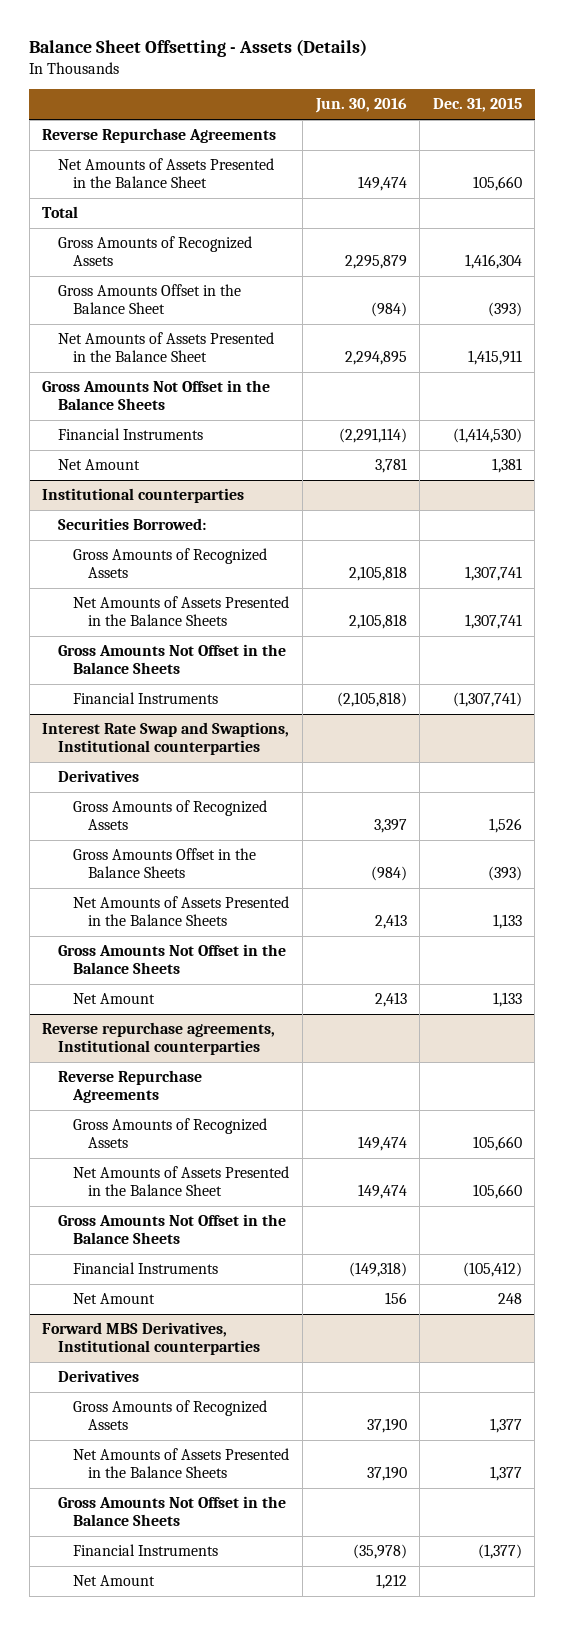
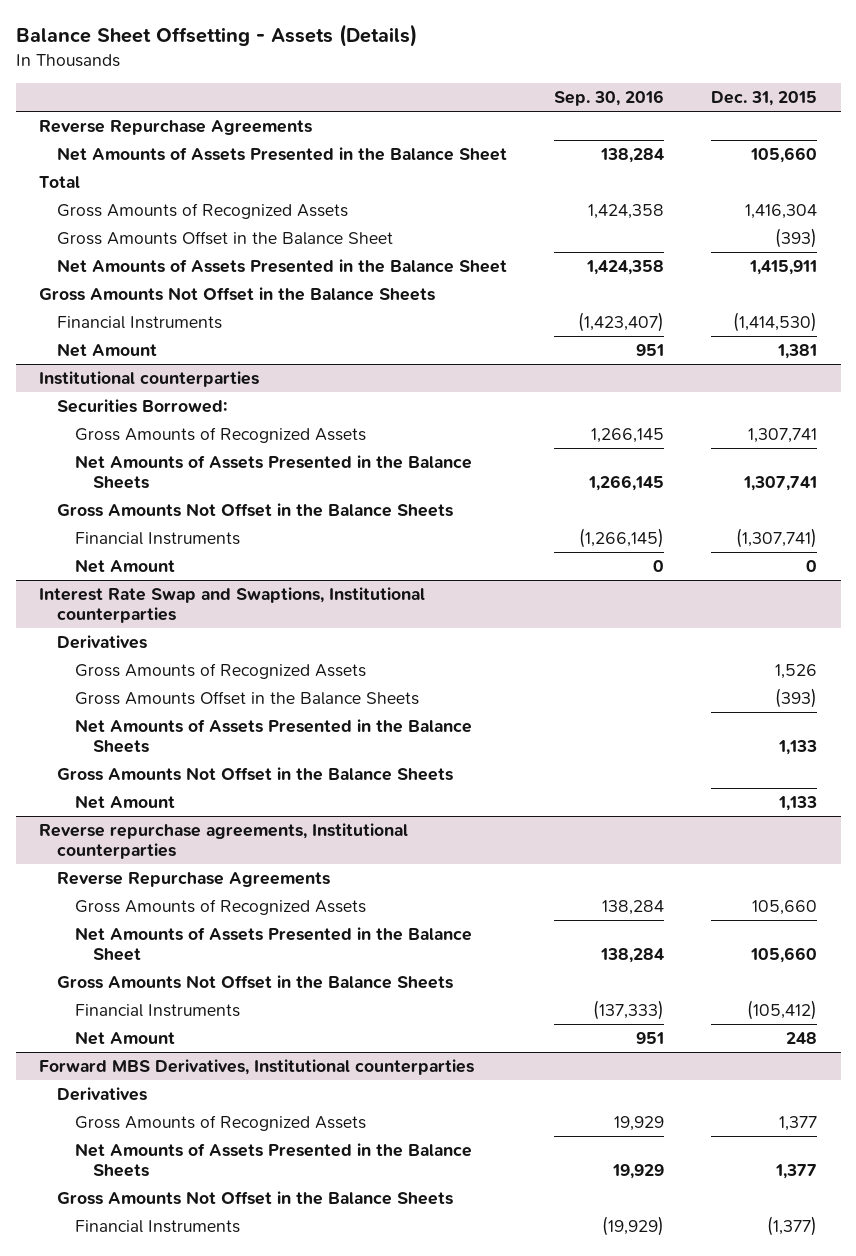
- | Jun. 30, 2016 | Dec. 31, 2015
+ | Sep. 30, 2016 | Dec. 31, 2015
@ Institutional counterparties
+ Net Amount | 0 | 0
@ Forward MBS Derivatives, Institutional counterparties
- Net Amount | 1,212 |

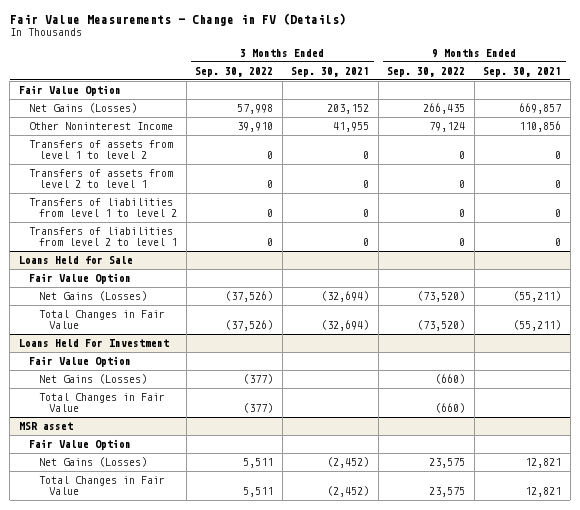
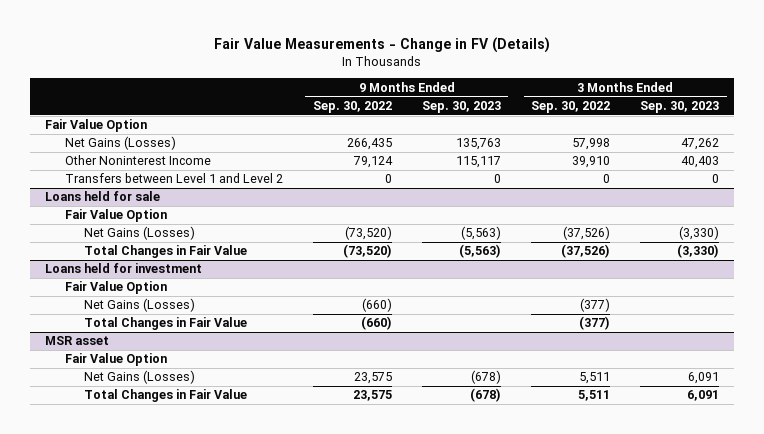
- | 3 Months Ended Sep. 30, 2022 | 3 Months Ended Sep. 30, 2021 | 9 Months Ended Sep. 30, 2022 | 9 Months Ended Sep. 30, 2021
+ | 9 Months Ended Sep. 30, 2022 | 9 Months Ended Sep. 30, 2023 | 3 Months Ended Sep. 30, 2022 | 3 Months Ended Sep. 30, 2023
- Transfers of assets from level 1 to level 2 | 0 | 0 | 0 | 0
- Transfers of assets from level 2 to level 1 | 0 | 0 | 0 | 0
- Transfers of liabilities from level 1 to level 2 | 0 | 0 | 0 | 0
- Transfers of liabilities from level 2 to level 1 | 0 | 0 | 0 | 0
- Loans Held for Sale
+ Transfers between Level 1 and Level 2 | 0 | 0 | 0 | 0
+ Loans held for sale
- Loans Held For Investment
+ Loans held for investment

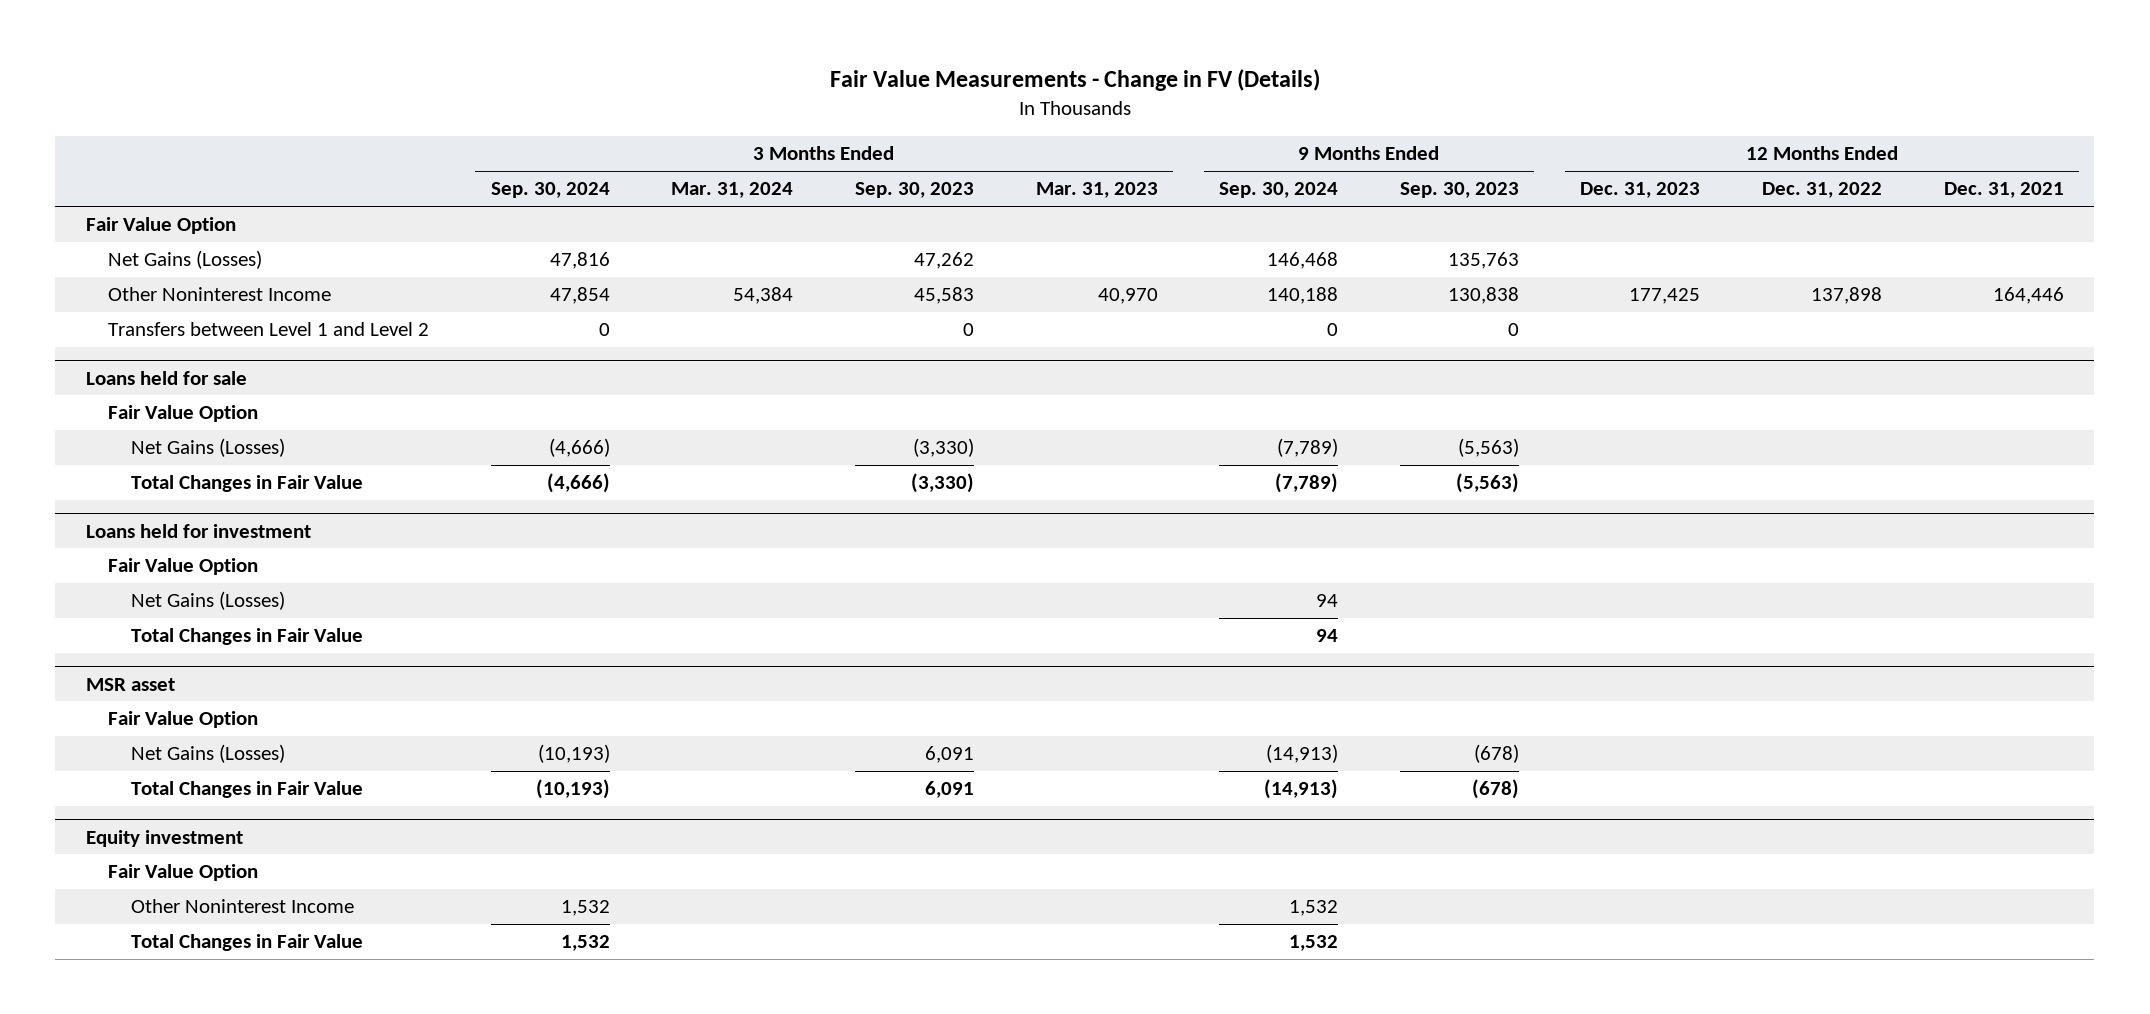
- | 9 Months Ended Sep. 30, 2022 | 9 Months Ended Sep. 30, 2023 | 3 Months Ended Sep. 30, 2022 | 3 Months Ended Sep. 30, 2023
+ | 3 Months Ended Sep. 30, 2024 | 3 Months Ended Mar. 31, 2024 | 3 Months Ended Sep. 30, 2023 | 3 Months Ended Mar. 31, 2023 | 9 Months Ended Sep. 30, 2024 | 9 Months Ended Sep. 30, 2023 | 12 Months Ended Dec. 31, 2023 | 12 Months Ended Dec. 31, 2022 | 12 Months Ended Dec. 31, 2021
- Other Noninterest Income | 79,124 | 115,117 | 39,910 | 40,403
+ Other Noninterest Income | 47,854 | 54,384 | 45,583 | 40,970 | 140,188 | 130,838 | 177,425 | 137,898 | 164,446
+ Equity investment
+ Fair Value Option
+ Other Noninterest Income | 1,532 | | | | 1,532 | | | |
+ Total Changes in Fair Value | 1,532 | | | | 1,532 | | | |

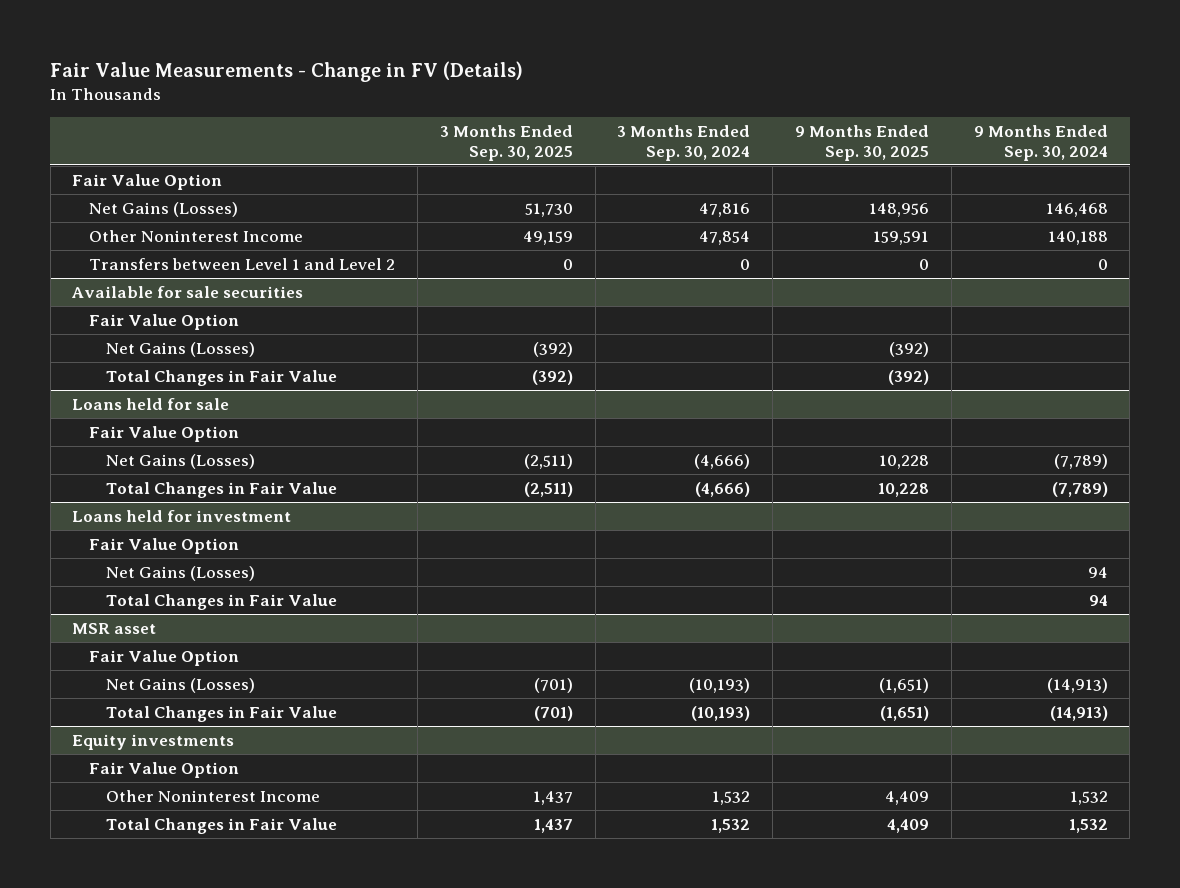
- | 3 Months Ended Sep. 30, 2024 | 3 Months Ended Mar. 31, 2024 | 3 Months Ended Sep. 30, 2023 | 3 Months Ended Mar. 31, 2023 | 9 Months Ended Sep. 30, 2024 | 9 Months Ended Sep. 30, 2023 | 12 Months Ended Dec. 31, 2023 | 12 Months Ended Dec. 31, 2022 | 12 Months Ended Dec. 31, 2021
+ | 3 Months Ended Sep. 30, 2025 | 3 Months Ended Sep. 30, 2024 | 9 Months Ended Sep. 30, 2025 | 9 Months Ended Sep. 30, 2024
+ Available for sale securities
+ Fair Value Option
+ Net Gains (Losses) | (392) | | (392) |
+ Total Changes in Fair Value | (392) | | (392) |
- Equity investment
+ Equity investments

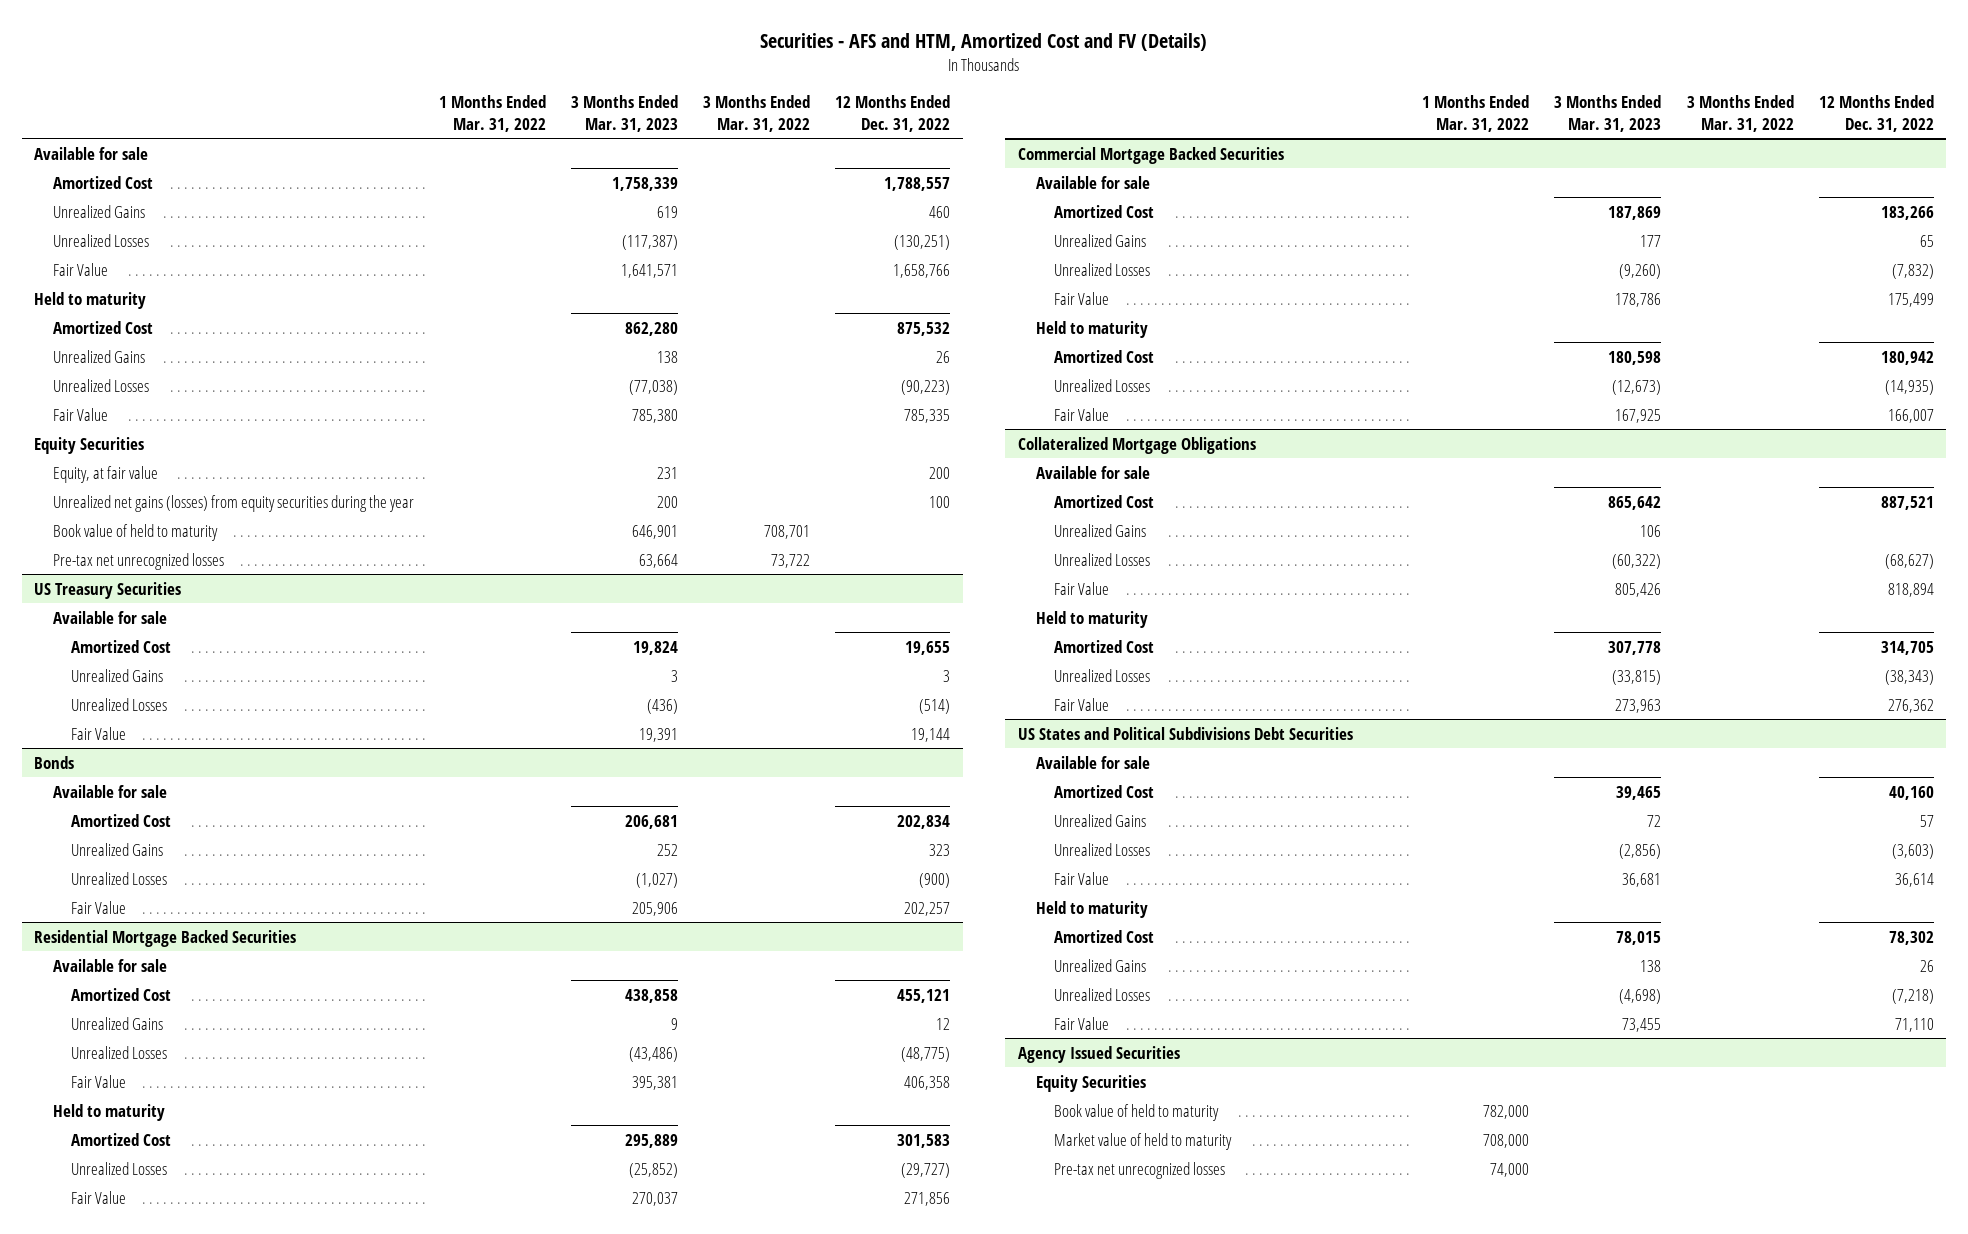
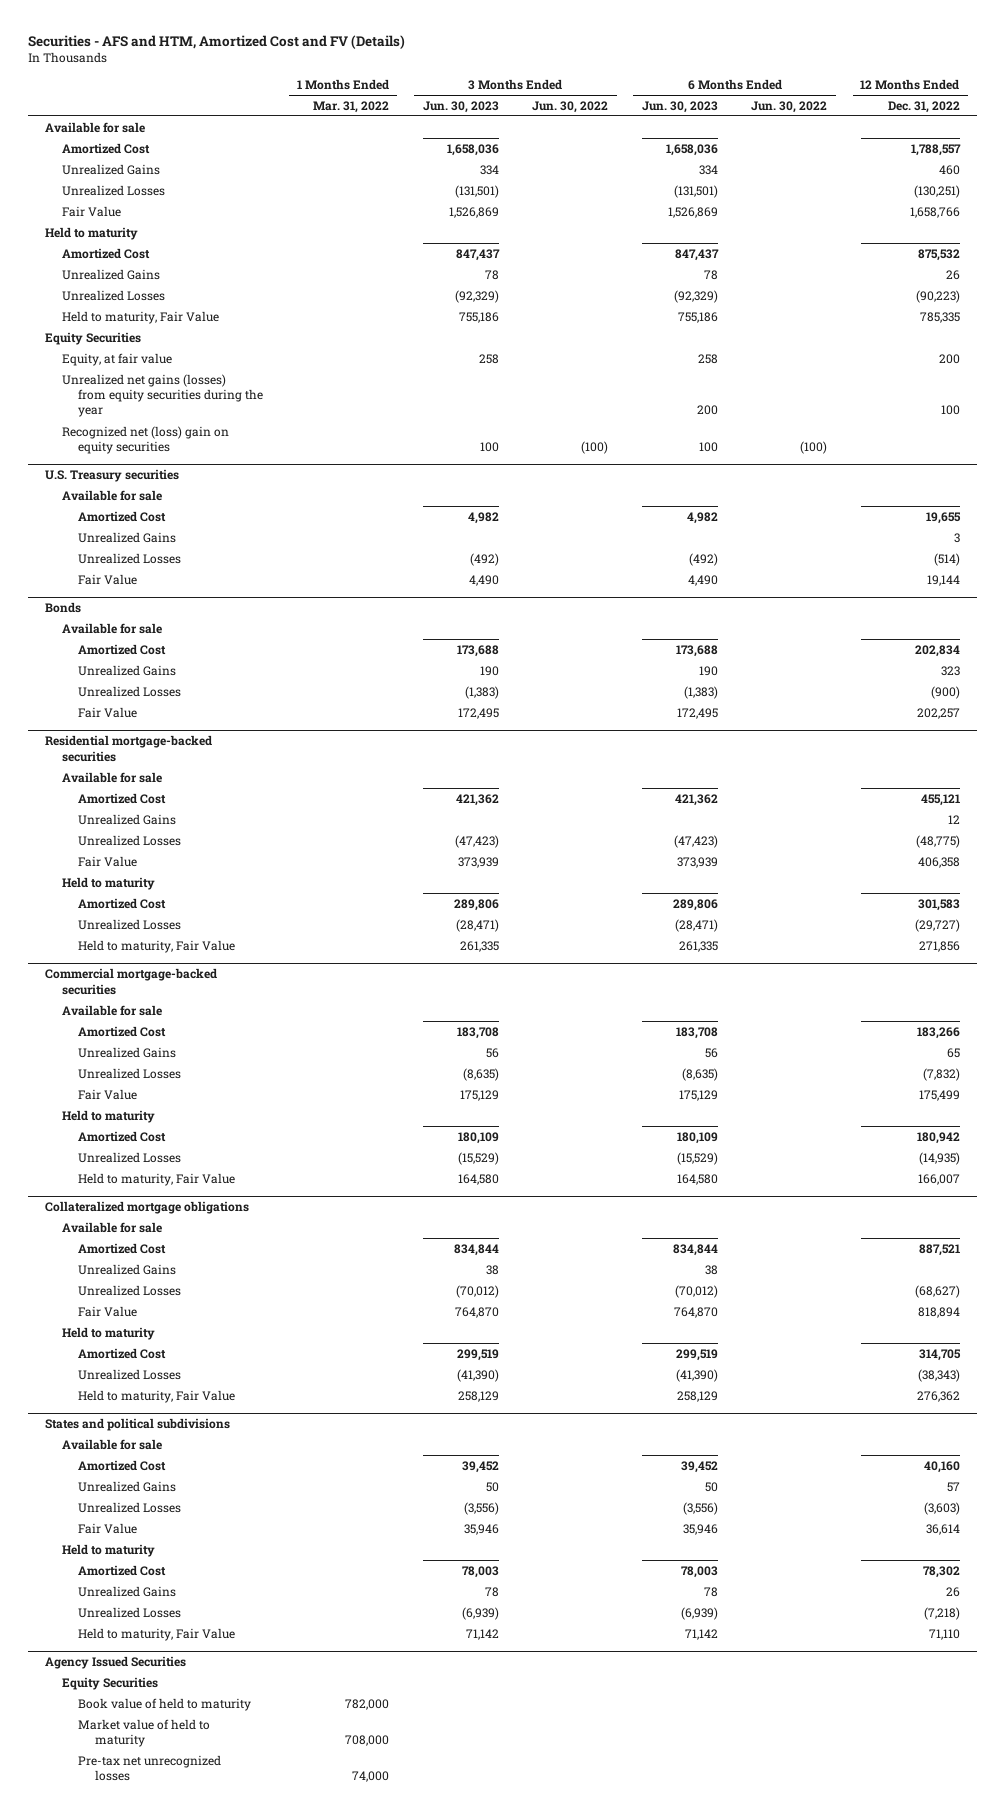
- | 1 Months Ended Mar. 31, 2022 | 3 Months Ended Mar. 31, 2023 | 3 Months Ended Mar. 31, 2022 | 12 Months Ended Dec. 31, 2022
+ | 1 Months Ended Mar. 31, 2022 | 3 Months Ended Jun. 30, 2023 | 3 Months Ended Jun. 30, 2022 | 6 Months Ended Jun. 30, 2023 | 6 Months Ended Jun. 30, 2022 | 12 Months Ended Dec. 31, 2022
- Fair Value | | 785,380 | | 785,335
+ Held to maturity, Fair Value | | 755,186 | | 755,186 | | 785,335
- Book value of held to maturity | | 646,901 | 708,701 |
- Pre-tax net unrecognized losses | | 63,664 | 73,722 |
- US Treasury Securities
+ Recognized net (loss) gain on equity securities | | 100 | (100) | 100 | (100) |
+ U.S. Treasury securities
- Residential Mortgage Backed Securities
+ Residential mortgage-backed securities
- Fair Value | | 270,037 | | 271,856
- Commercial Mortgage Backed Securities
+ Held to maturity, Fair Value | | 261,335 | | 261,335 | | 271,856
+ Commercial mortgage-backed securities
- Fair Value | | 167,925 | | 166,007
- Collateralized Mortgage Obligations
+ Held to maturity, Fair Value | | 164,580 | | 164,580 | | 166,007
+ Collateralized mortgage obligations
- Fair Value | | 273,963 | | 276,362
- US States and Political Subdivisions Debt Securities
+ Held to maturity, Fair Value | | 258,129 | | 258,129 | | 276,362
+ States and political subdivisions
- Fair Value | | 73,455 | | 71,110
+ Held to maturity, Fair Value | | 71,142 | | 71,142 | | 71,110

